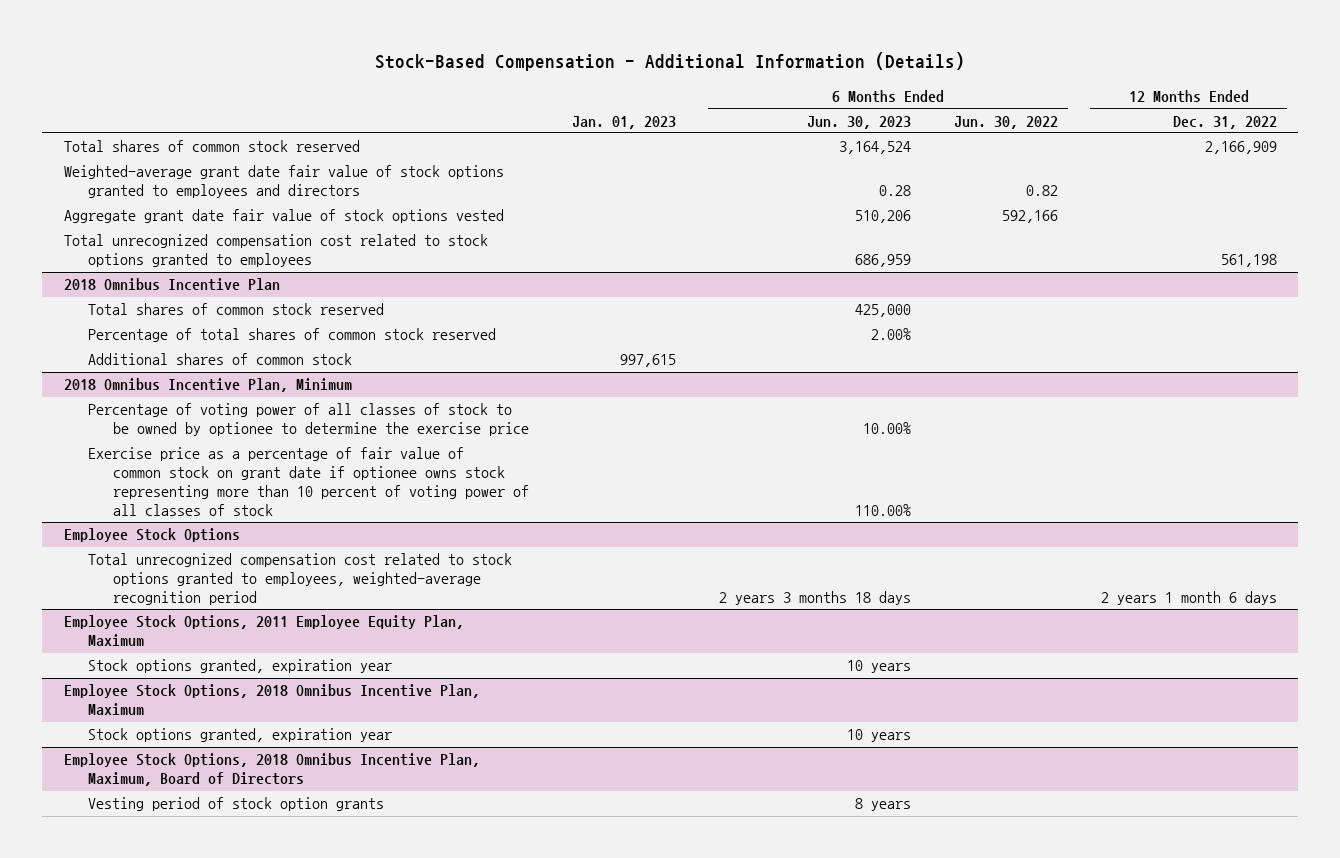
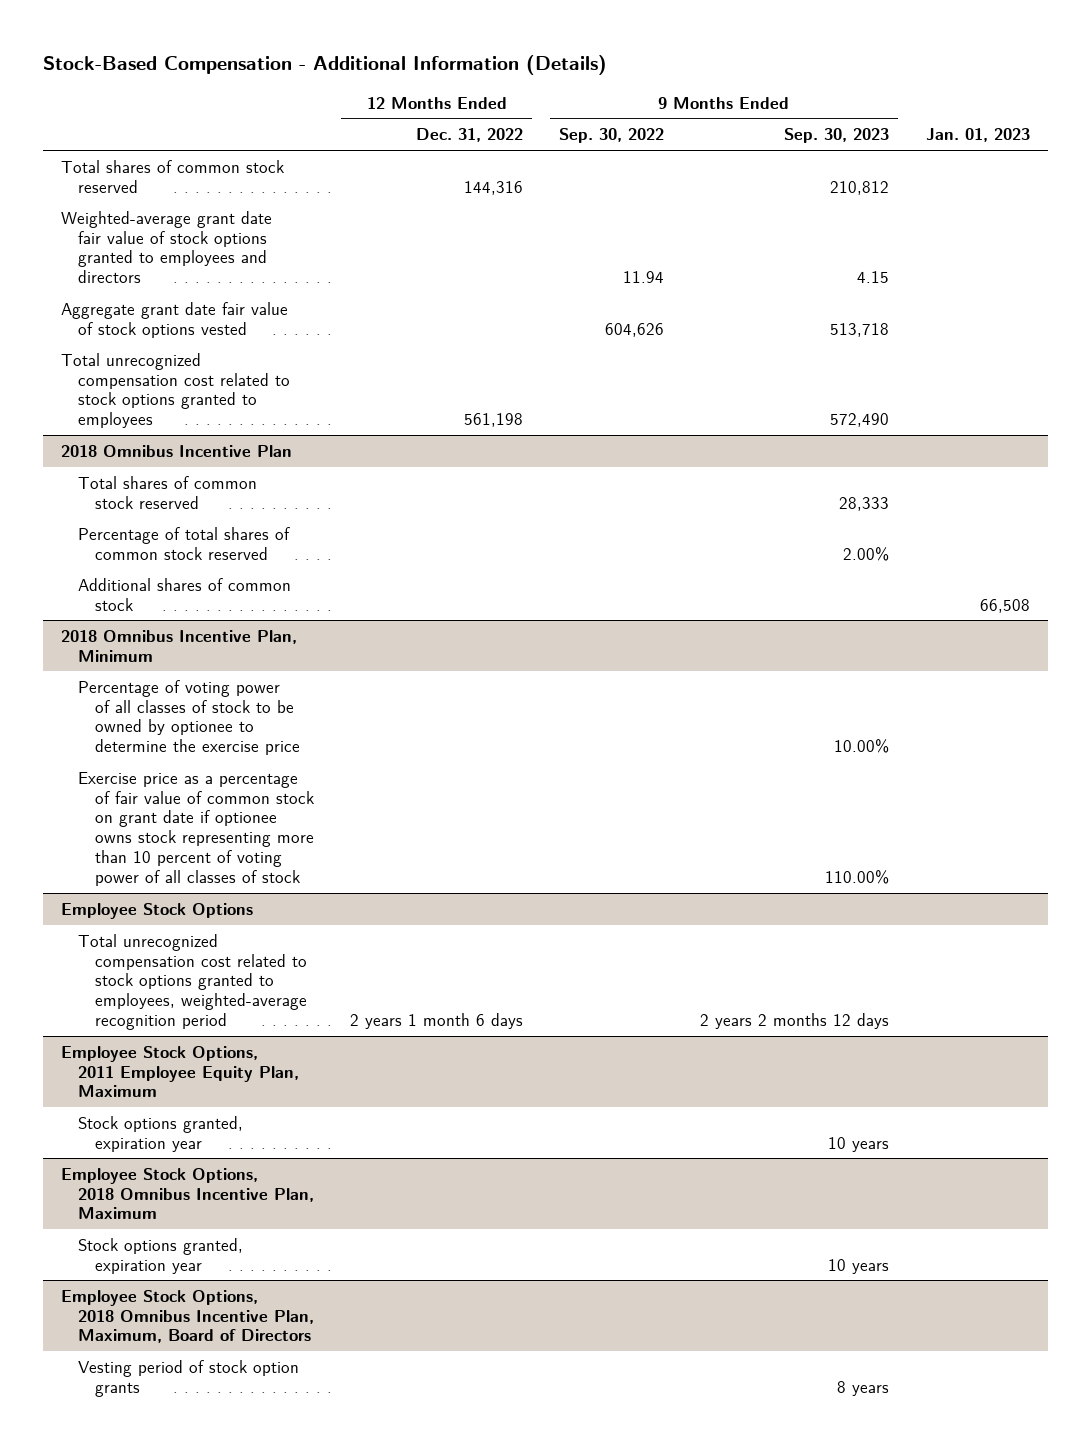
- | Jan. 01, 2023 | 6 Months Ended Jun. 30, 2023 | 6 Months Ended Jun. 30, 2022 | 12 Months Ended Dec. 31, 2022
+ | 12 Months Ended Dec. 31, 2022 | 9 Months Ended Sep. 30, 2022 | 9 Months Ended Sep. 30, 2023 | Jan. 01, 2023
- Total shares of common stock reserved | | 3,164,524 | | 2,166,909
+ Total shares of common stock reserved | 144,316 | | 210,812 |
@ 2018 Omnibus Incentive Plan
- Additional shares of common stock | 997,615 | | |
+ Additional shares of common stock | | | | 66,508

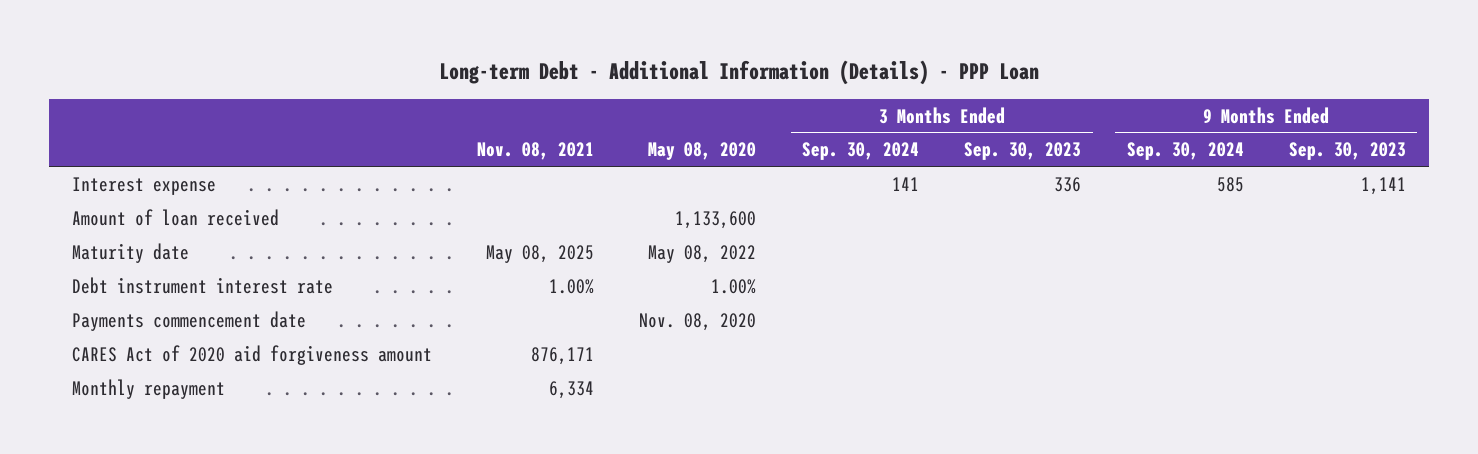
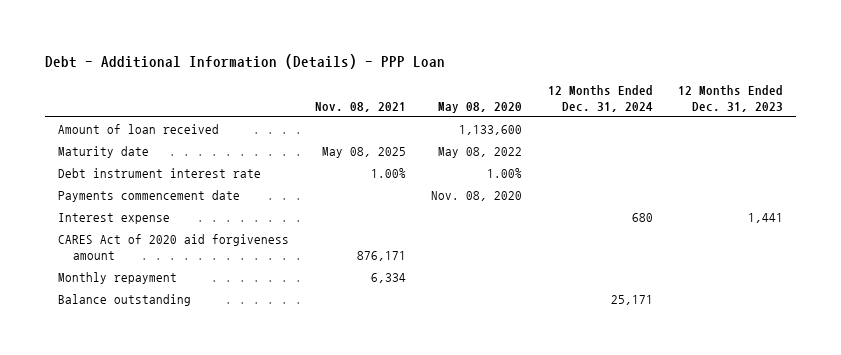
- Long-term Debt - Additional Information (Details) - PPP Loan
+ Debt - Additional Information (Details) - PPP Loan
- | Nov. 08, 2021 | May 08, 2020 | 3 Months Ended Sep. 30, 2024 | 3 Months Ended Sep. 30, 2023 | 9 Months Ended Sep. 30, 2024 | 9 Months Ended Sep. 30, 2023
+ | Nov. 08, 2021 | May 08, 2020 | 12 Months Ended Dec. 31, 2024 | 12 Months Ended Dec. 31, 2023
moved down: Interest expense | | | 680 | 1,441
+ Balance outstanding | | | 25,171 |

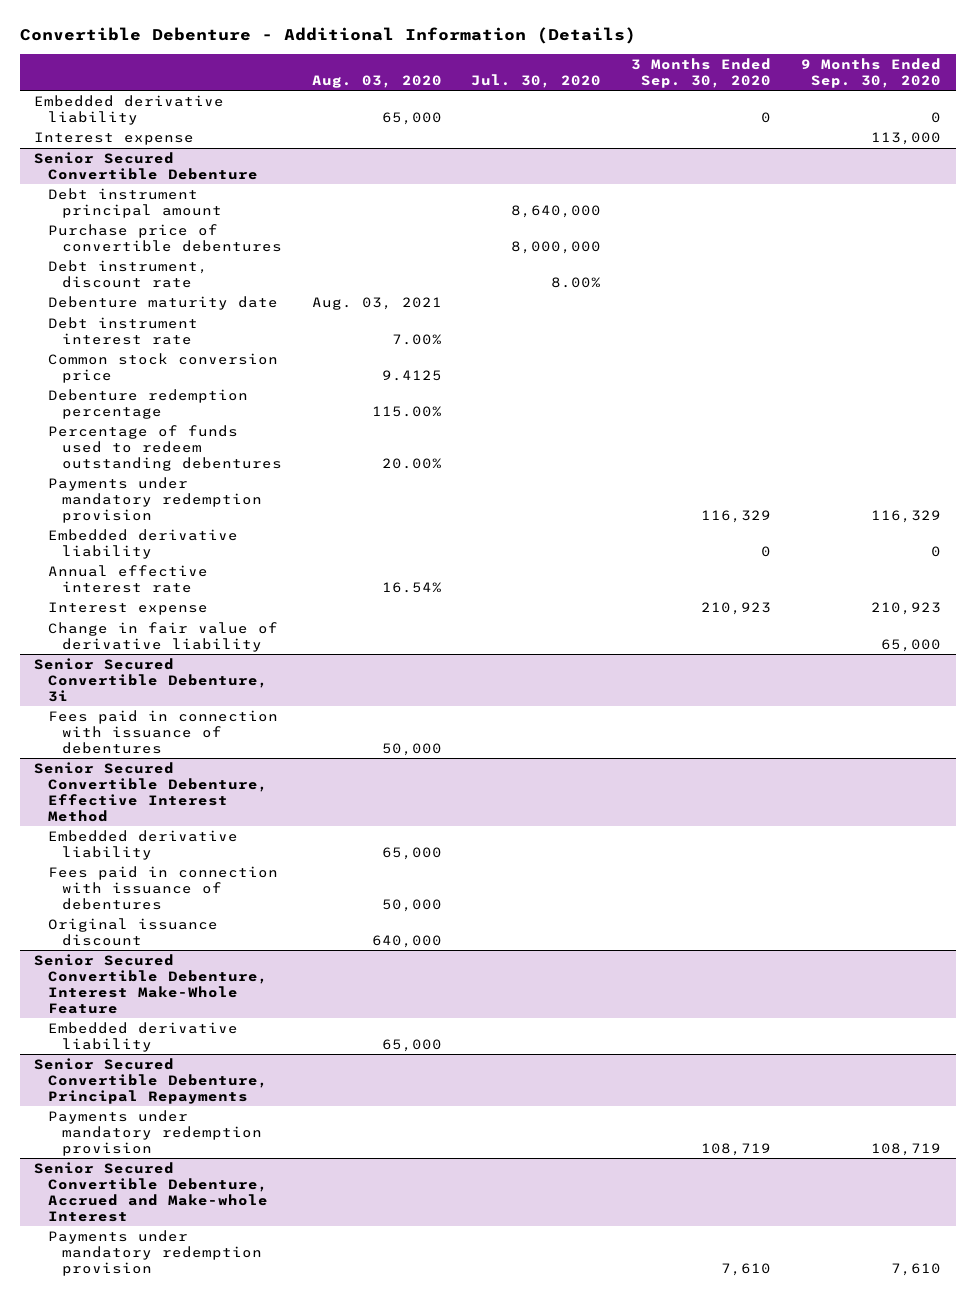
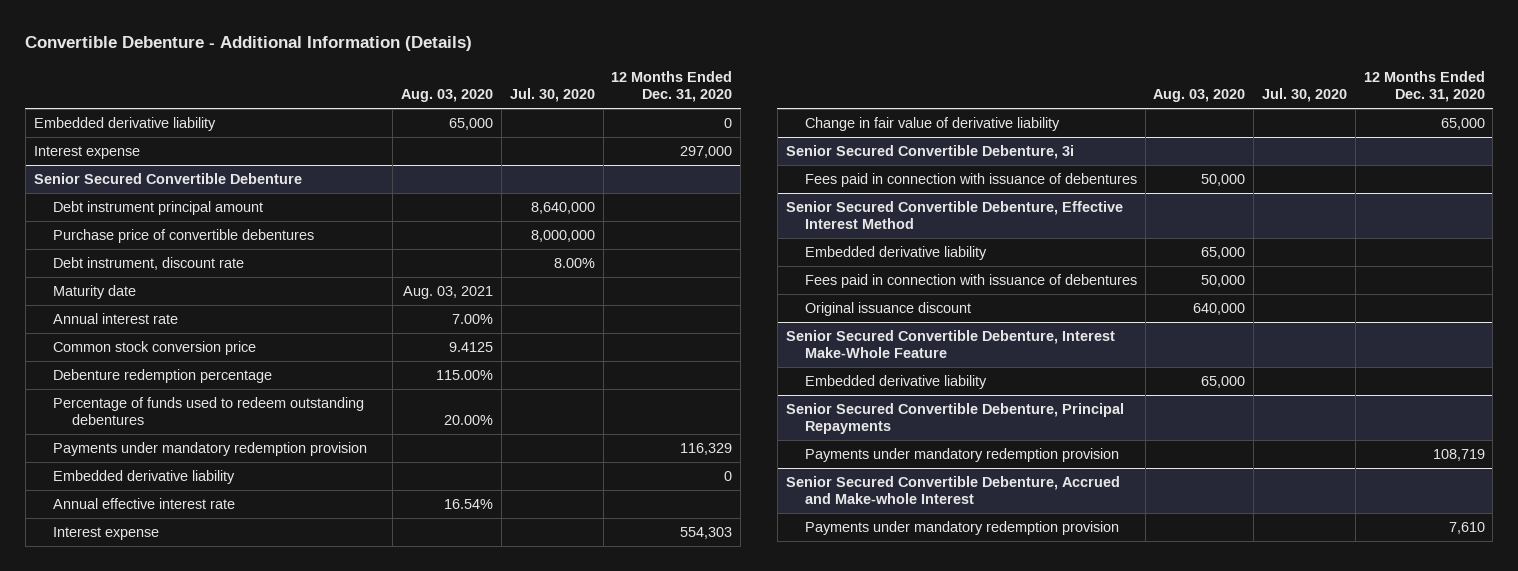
- | Aug. 03, 2020 | Jul. 30, 2020 | 3 Months Ended Sep. 30, 2020 | 9 Months Ended Sep. 30, 2020
+ | Aug. 03, 2020 | Jul. 30, 2020 | 12 Months Ended Dec. 31, 2020
@ Senior Secured Convertible Debenture
- Debenture maturity date | Aug. 03, 2021 | | |
- Debt instrument interest rate | 7.00% | | |
+ Maturity date | Aug. 03, 2021 | |
+ Annual interest rate | 7.00% | |

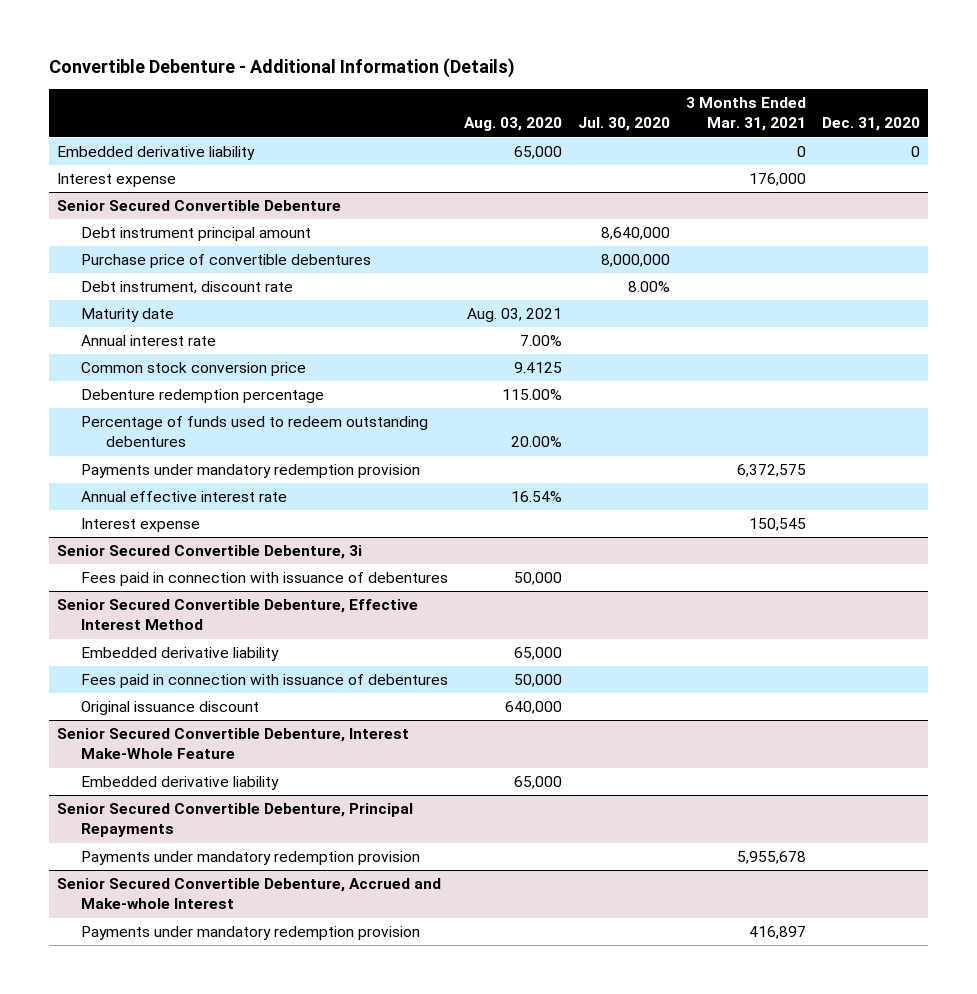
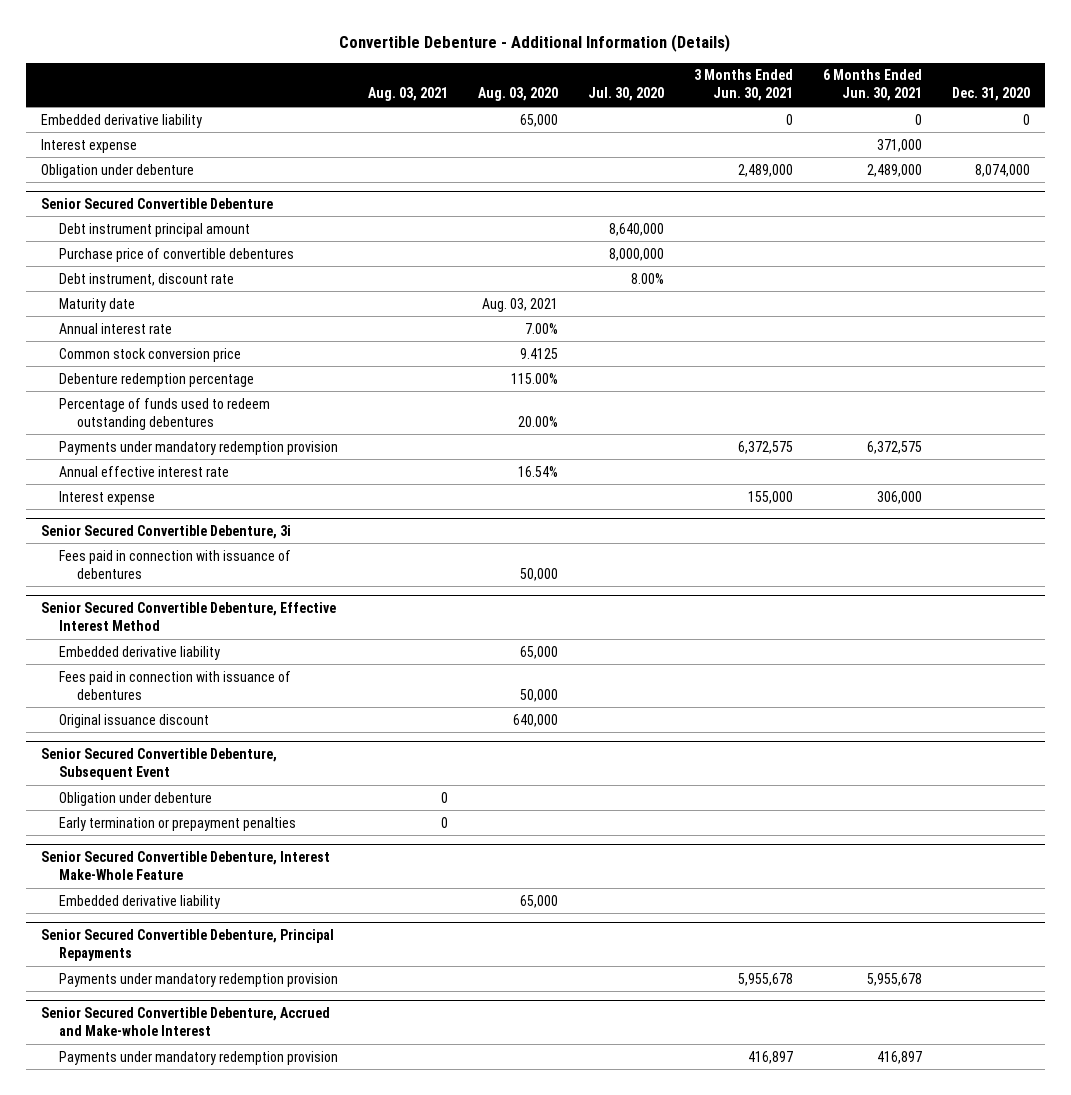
- | Aug. 03, 2020 | Jul. 30, 2020 | 3 Months Ended Mar. 31, 2021 | Dec. 31, 2020
+ | Aug. 03, 2021 | Aug. 03, 2020 | Jul. 30, 2020 | 3 Months Ended Jun. 30, 2021 | 6 Months Ended Jun. 30, 2021 | Dec. 31, 2020
+ Obligation under debenture | | | | 2,489,000 | 2,489,000 | 8,074,000
+ Senior Secured Convertible Debenture, Subsequent Event
+ Obligation under debenture | 0 | | | | |
+ Early termination or prepayment penalties | 0 | | | | |

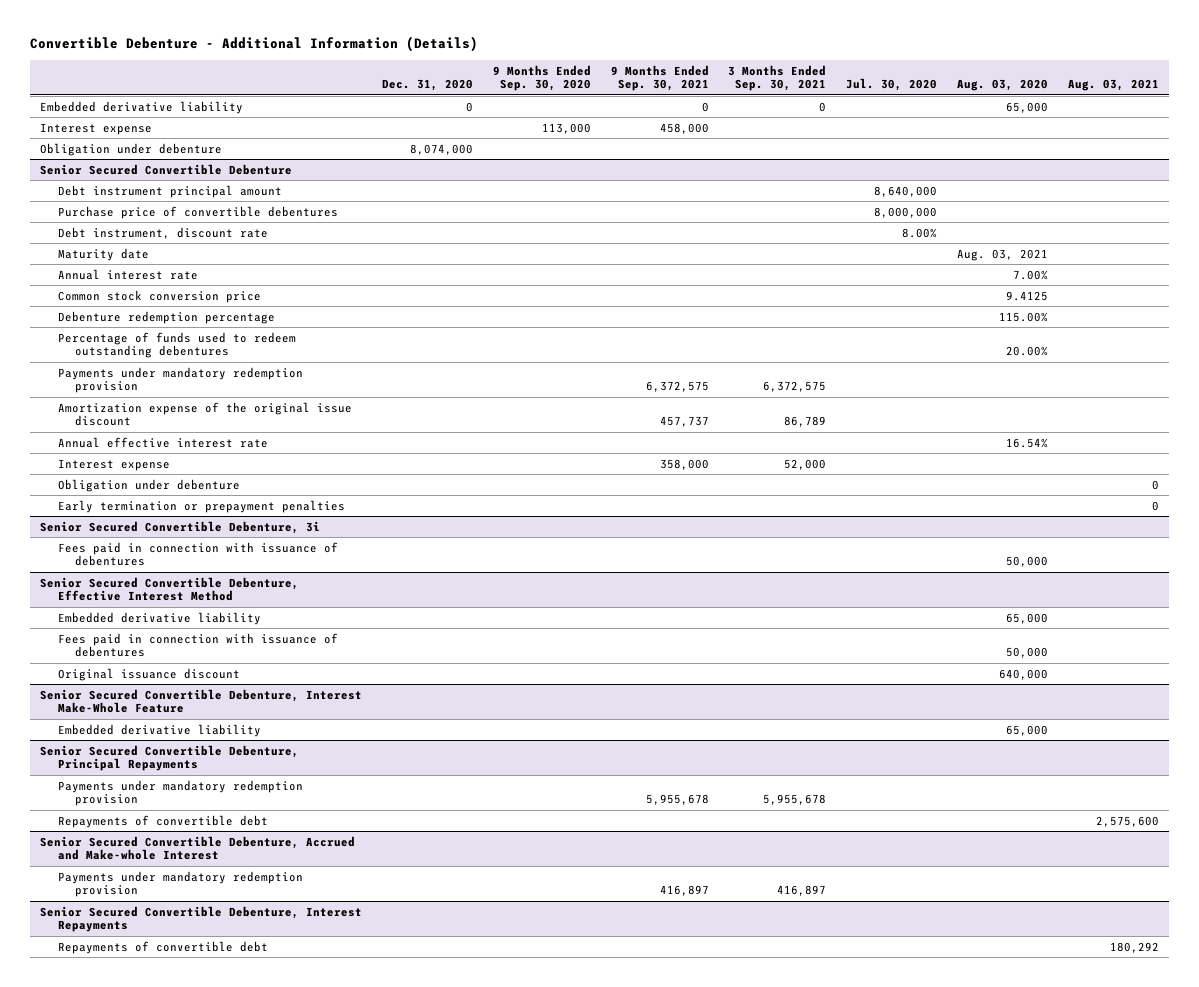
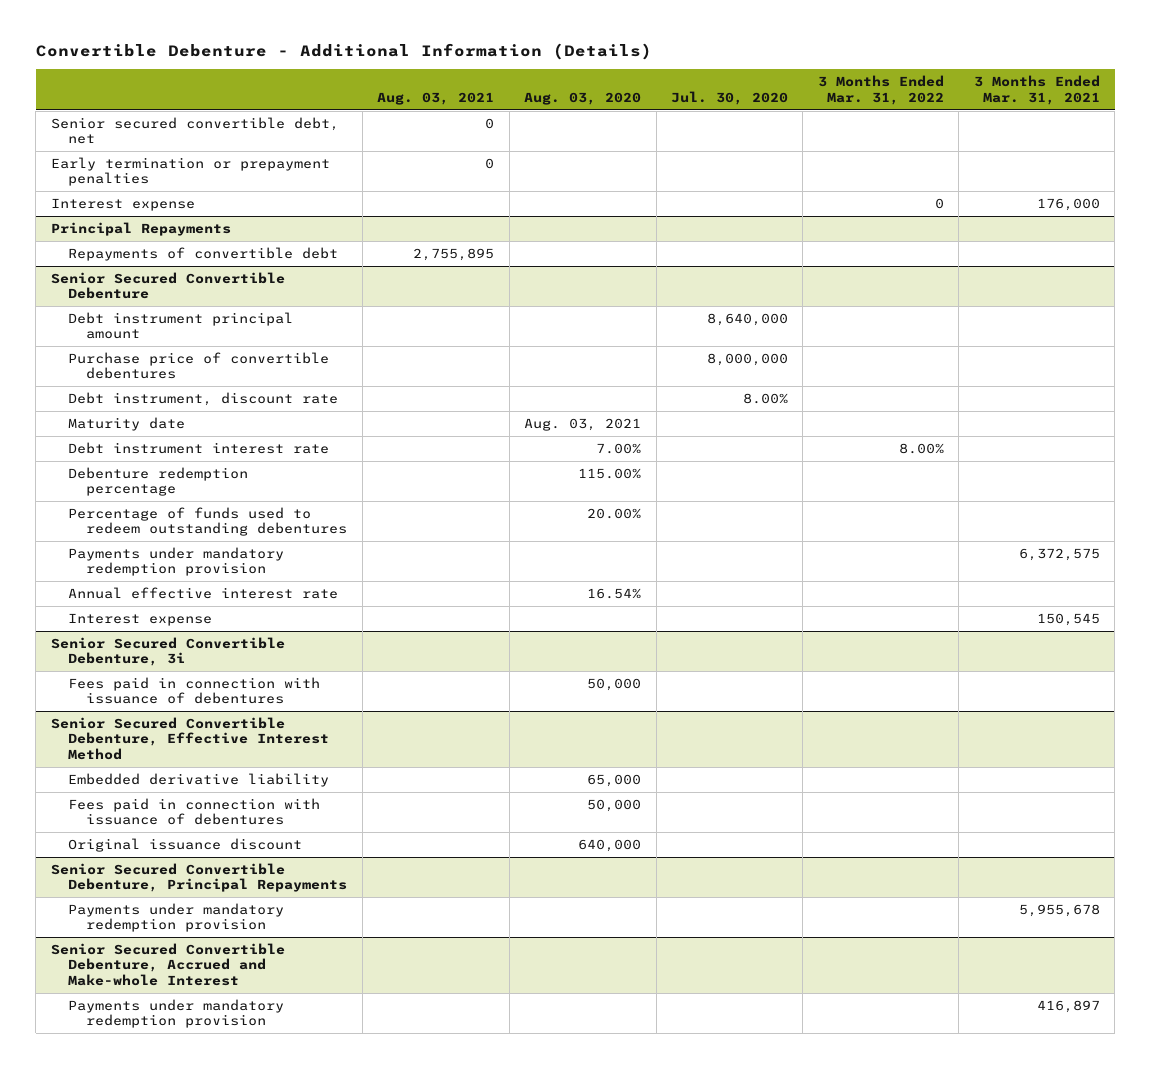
- | Dec. 31, 2020 | 9 Months Ended Sep. 30, 2020 | 9 Months Ended Sep. 30, 2021 | 3 Months Ended Sep. 30, 2021 | Jul. 30, 2020 | Aug. 03, 2020 | Aug. 03, 2021
+ | Aug. 03, 2021 | Aug. 03, 2020 | Jul. 30, 2020 | 3 Months Ended Mar. 31, 2022 | 3 Months Ended Mar. 31, 2021
- Embedded derivative liability | 0 | | 0 | 0 | | 65,000 |
+ Senior secured convertible debt, net | 0 | | | |
+ Early termination or prepayment penalties | 0 | | | |
- Obligation under debenture | 8,074,000 | | | | | |
+ Principal Repayments
+ Repayments of convertible debt | 2,755,895 | | | |
@ Senior Secured Convertible Debenture
- Annual interest rate | | | | | | 7.00% |
- Common stock conversion price | | | | | | 9.4125 |
+ Debt instrument interest rate | | 7.00% | | 8.00% |
- Amortization expense of the original issue discount | | | 457,737 | 86,789 | | |
- Obligation under debenture | | | | | | | 0
- Early termination or prepayment penalties | | | | | | | 0
- Senior Secured Convertible Debenture, Interest Make-Whole Feature
- Embedded derivative liability | | | | | | 65,000 |
@ Senior Secured Convertible Debenture, Principal Repayments
- Repayments of convertible debt | | | | | | | 2,575,600
- Senior Secured Convertible Debenture, Interest Repayments
- Repayments of convertible debt | | | | | | | 180,292

